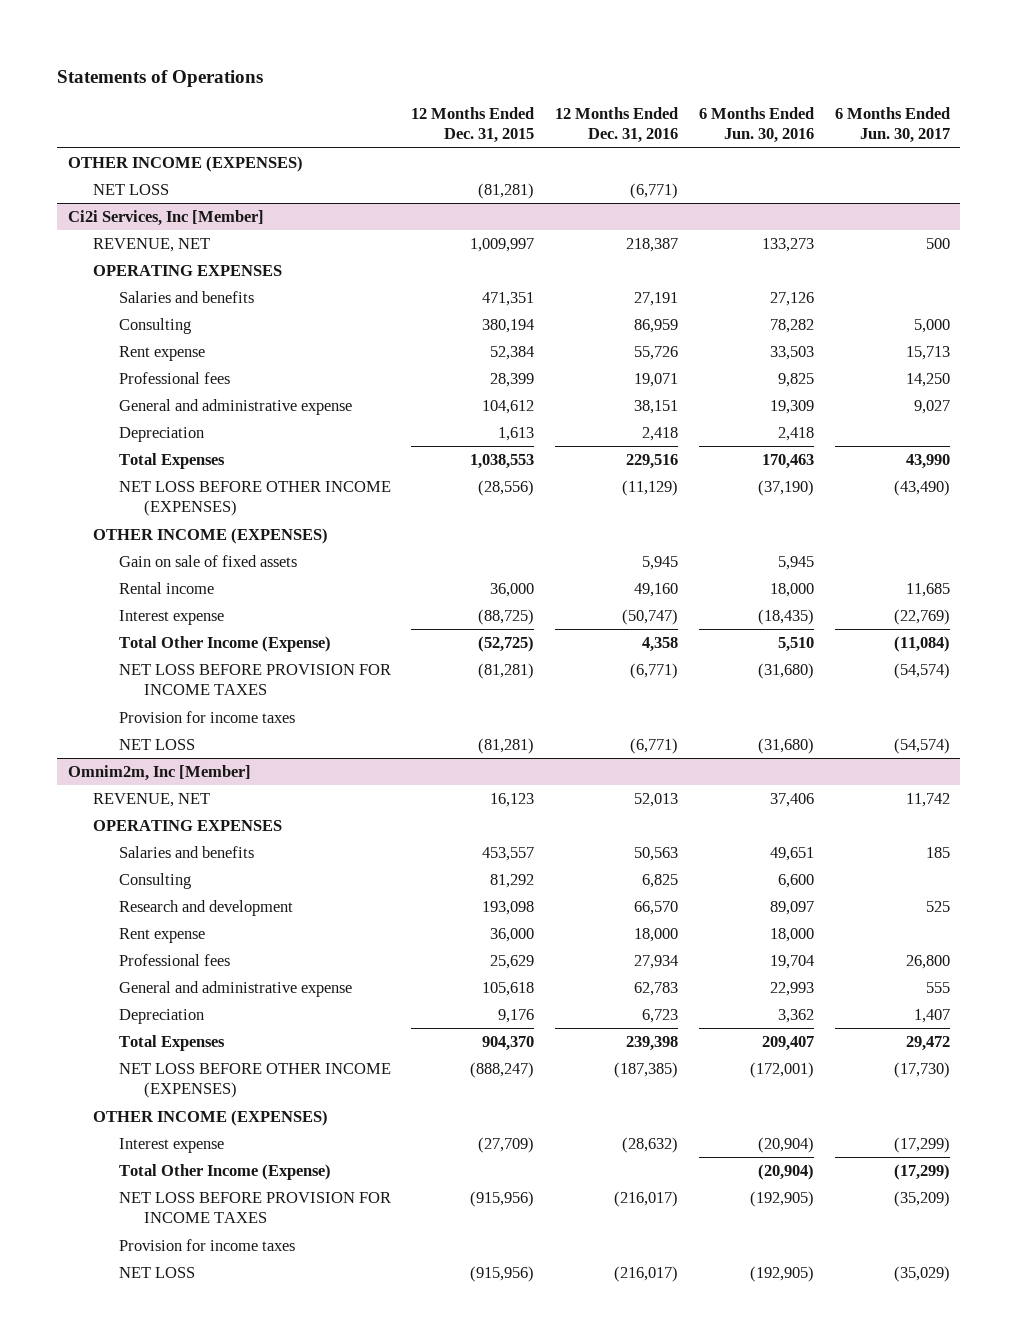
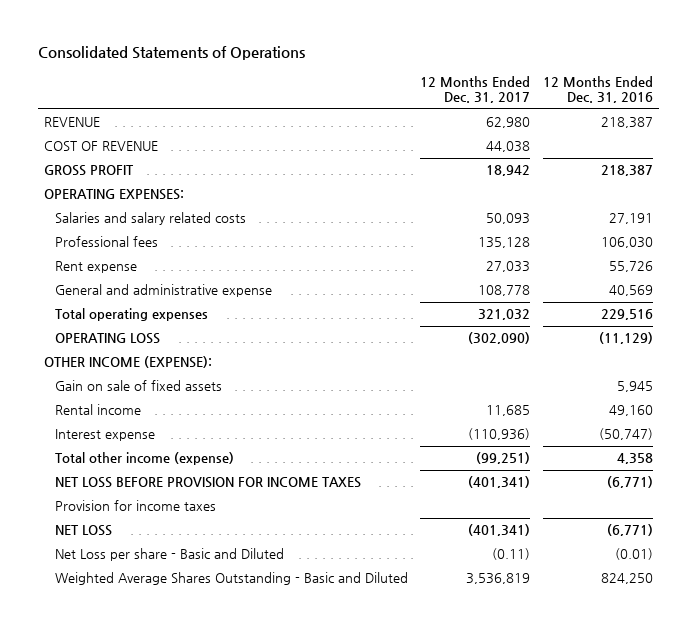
- Statements of Operations
+ Consolidated Statements of Operations
- | 12 Months Ended Dec. 31, 2015 | 12 Months Ended Dec. 31, 2016 | 6 Months Ended Jun. 30, 2016 | 6 Months Ended Jun. 30, 2017
+ | 12 Months Ended Dec. 31, 2017 | 12 Months Ended Dec. 31, 2016
- OTHER INCOME (EXPENSES)
- NET LOSS | (81,281) | (6,771) | |
- Ci2i Services, Inc [Member]
- REVENUE, NET | 1,009,997 | 218,387 | 133,273 | 500
- OPERATING EXPENSES
- Salaries and benefits | 471,351 | 27,191 | 27,126 |
- Consulting | 380,194 | 86,959 | 78,282 | 5,000
+ REVENUE | 62,980 | 218,387
+ COST OF REVENUE | 44,038 |
+ GROSS PROFIT | 18,942 | 218,387
+ OPERATING EXPENSES:
+ Salaries and salary related costs | 50,093 | 27,191
+ Professional fees | 135,128 | 106,030
- Professional fees | 28,399 | 19,071 | 9,825 | 14,250
- General and administrative expense | 104,612 | 38,151 | 19,309 | 9,027
- Depreciation | 1,613 | 2,418 | 2,418 |
- Total Expenses | 1,038,553 | 229,516 | 170,463 | 43,990
- NET LOSS BEFORE OTHER INCOME (EXPENSES) | (28,556) | (11,129) | (37,190) | (43,490)
- OTHER INCOME (EXPENSES)
+ General and administrative expense | 108,778 | 40,569
+ Total operating expenses | 321,032 | 229,516
+ OPERATING LOSS | (302,090) | (11,129)
+ OTHER INCOME (EXPENSE):
- Total Other Income (Expense) | (52,725) | 4,358 | 5,510 | (11,084)
+ Total other income (expense) | (99,251) | 4,358
- Omnim2m, Inc [Member]
- REVENUE, NET | 16,123 | 52,013 | 37,406 | 11,742
- OPERATING EXPENSES
- Salaries and benefits | 453,557 | 50,563 | 49,651 | 185
- Consulting | 81,292 | 6,825 | 6,600 |
- Research and development | 193,098 | 66,570 | 89,097 | 525
- Rent expense | 36,000 | 18,000 | 18,000 |
- Professional fees | 25,629 | 27,934 | 19,704 | 26,800
- General and administrative expense | 105,618 | 62,783 | 22,993 | 555
- Depreciation | 9,176 | 6,723 | 3,362 | 1,407
- Total Expenses | 904,370 | 239,398 | 209,407 | 29,472
- NET LOSS BEFORE OTHER INCOME (EXPENSES) | (888,247) | (187,385) | (172,001) | (17,730)
- OTHER INCOME (EXPENSES)
- Interest expense | (27,709) | (28,632) | (20,904) | (17,299)
- Total Other Income (Expense) | | | (20,904) | (17,299)
- NET LOSS BEFORE PROVISION FOR INCOME TAXES | (915,956) | (216,017) | (192,905) | (35,209)
- Provision for income taxes
- NET LOSS | (915,956) | (216,017) | (192,905) | (35,029)
+ Net Loss per share - Basic and Diluted | (0.11) | (0.01)
+ Weighted Average Shares Outstanding - Basic and Diluted | 3,536,819 | 824,250

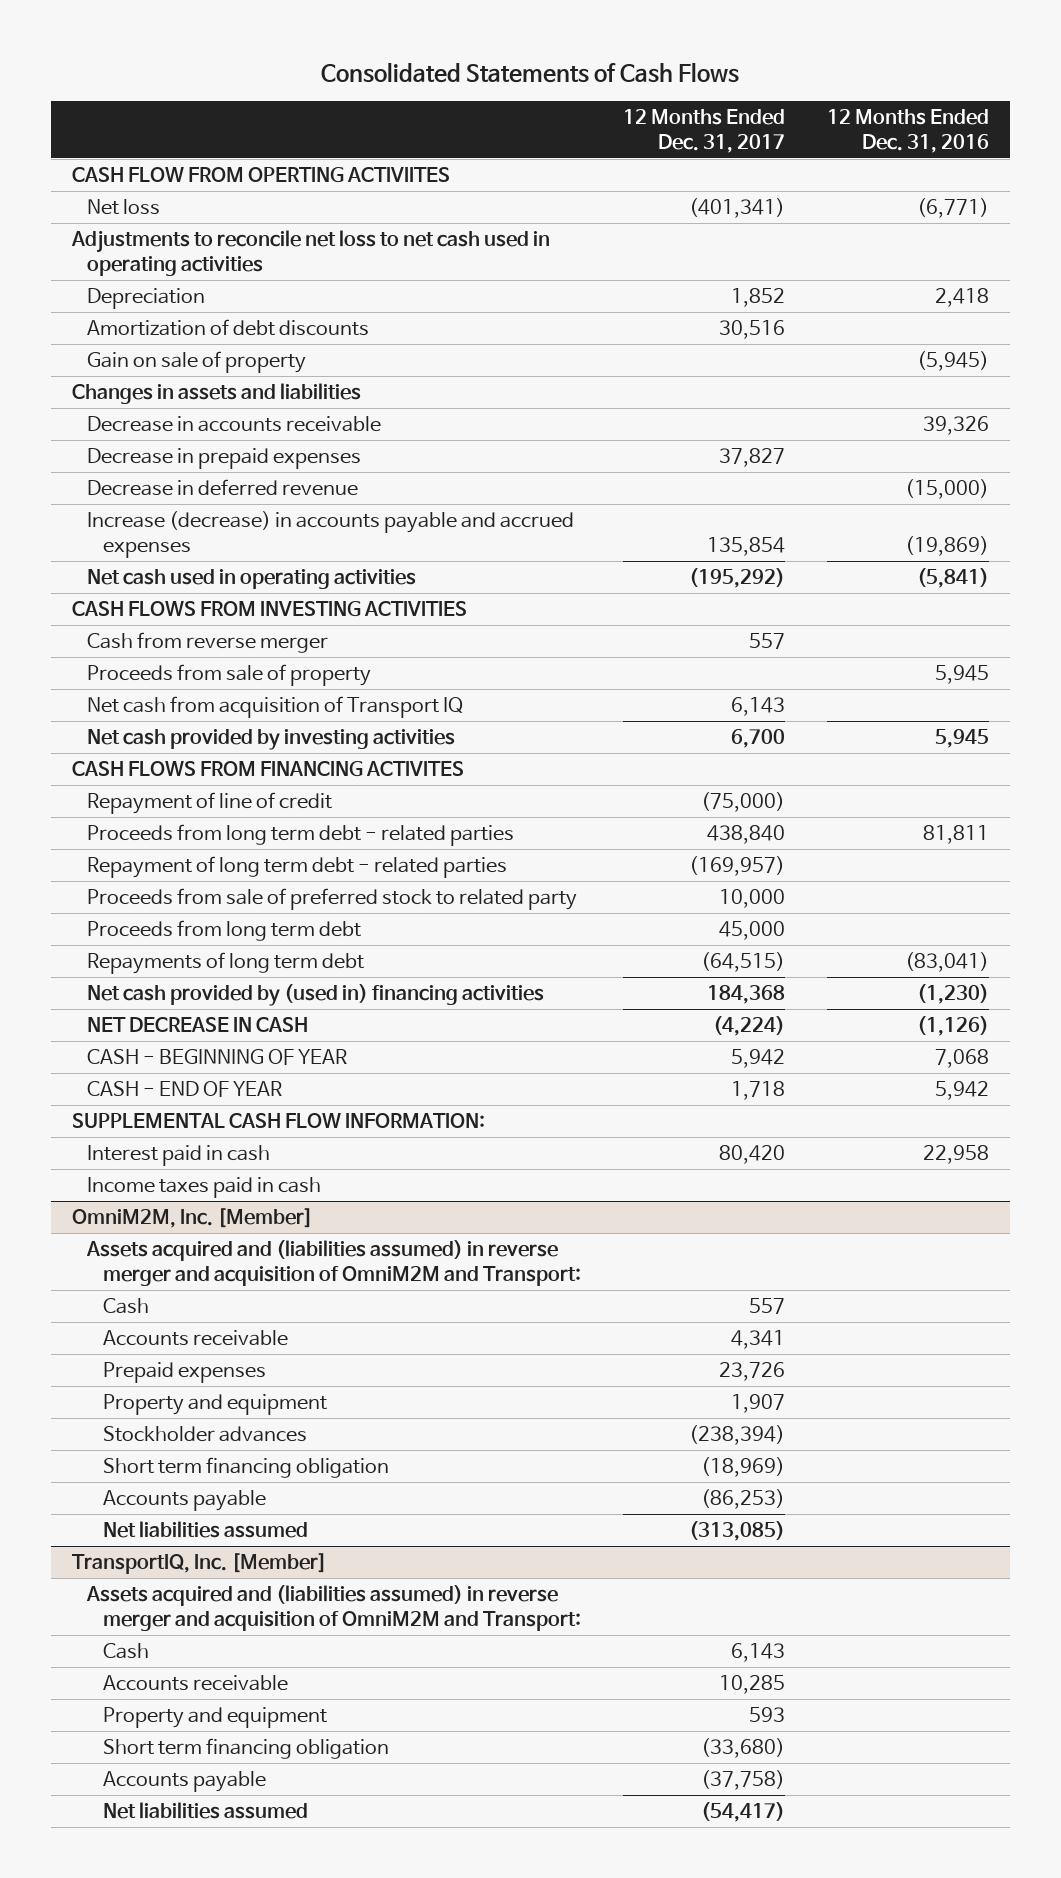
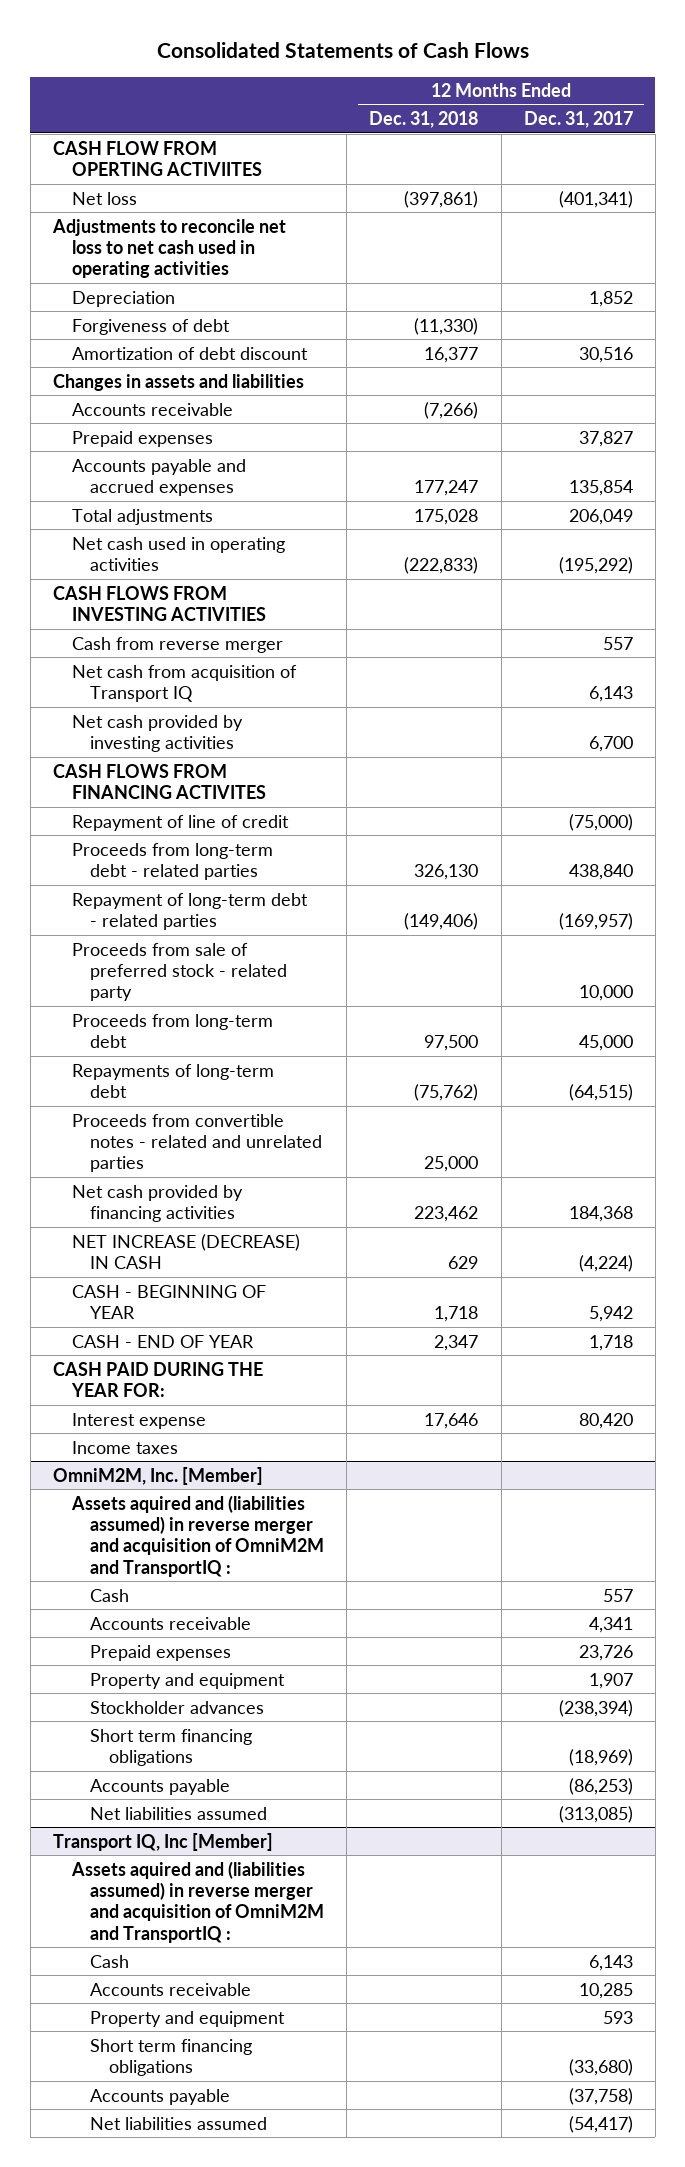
- | 12 Months Ended Dec. 31, 2017 | 12 Months Ended Dec. 31, 2016
+ | 12 Months Ended Dec. 31, 2018 | 12 Months Ended Dec. 31, 2017
- Amortization of debt discounts | 30,516 |
- Gain on sale of property | | (5,945)
+ Forgiveness of debt | (11,330) |
+ Amortization of debt discount | 16,377 | 30,516
- Decrease in accounts receivable | | 39,326
- Decrease in prepaid expenses | 37,827 |
- Decrease in deferred revenue | | (15,000)
- Increase (decrease) in accounts payable and accrued expenses | 135,854 | (19,869)
+ Accounts receivable | (7,266) |
+ Prepaid expenses | | 37,827
+ Accounts payable and accrued expenses | 177,247 | 135,854
+ Total adjustments | 175,028 | 206,049
- Proceeds from sale of property | | 5,945
- Proceeds from long term debt - related parties | 438,840 | 81,811
- Repayment of long term debt - related parties | (169,957) |
- Proceeds from sale of preferred stock to related party | 10,000 |
- Proceeds from long term debt | 45,000 |
- Repayments of long term debt | (64,515) | (83,041)
- Net cash provided by (used in) financing activities | 184,368 | (1,230)
- NET DECREASE IN CASH | (4,224) | (1,126)
+ Proceeds from long-term debt - related parties | 326,130 | 438,840
+ Repayment of long-term debt - related parties | (149,406) | (169,957)
+ Proceeds from sale of preferred stock - related party | | 10,000
+ Proceeds from long-term debt | 97,500 | 45,000
+ Repayments of long-term debt | (75,762) | (64,515)
+ Proceeds from convertible notes - related and unrelated parties | 25,000 |
+ Net cash provided by financing activities | 223,462 | 184,368
+ NET INCREASE (DECREASE) IN CASH | 629 | (4,224)
- SUPPLEMENTAL CASH FLOW INFORMATION:
- Interest paid in cash | 80,420 | 22,958
- Income taxes paid in cash
+ CASH PAID DURING THE YEAR FOR:
+ Interest expense | 17,646 | 80,420
+ Income taxes
@ OmniM2M, Inc. [Member]
- Assets acquired and (liabilities assumed) in reverse merger and acquisition of OmniM2M and Transport:
+ Assets aquired and (liabilities assumed) in reverse merger and acquisition of OmniM2M and TransportIQ :
- Short term financing obligation | (18,969) |
+ Short term financing obligations | | (18,969)
- TransportIQ, Inc. [Member]
- Assets acquired and (liabilities assumed) in reverse merger and acquisition of OmniM2M and Transport:
+ Transport IQ, Inc [Member]
+ Assets aquired and (liabilities assumed) in reverse merger and acquisition of OmniM2M and TransportIQ :
- Short term financing obligation | (33,680) |
+ Short term financing obligations | | (33,680)

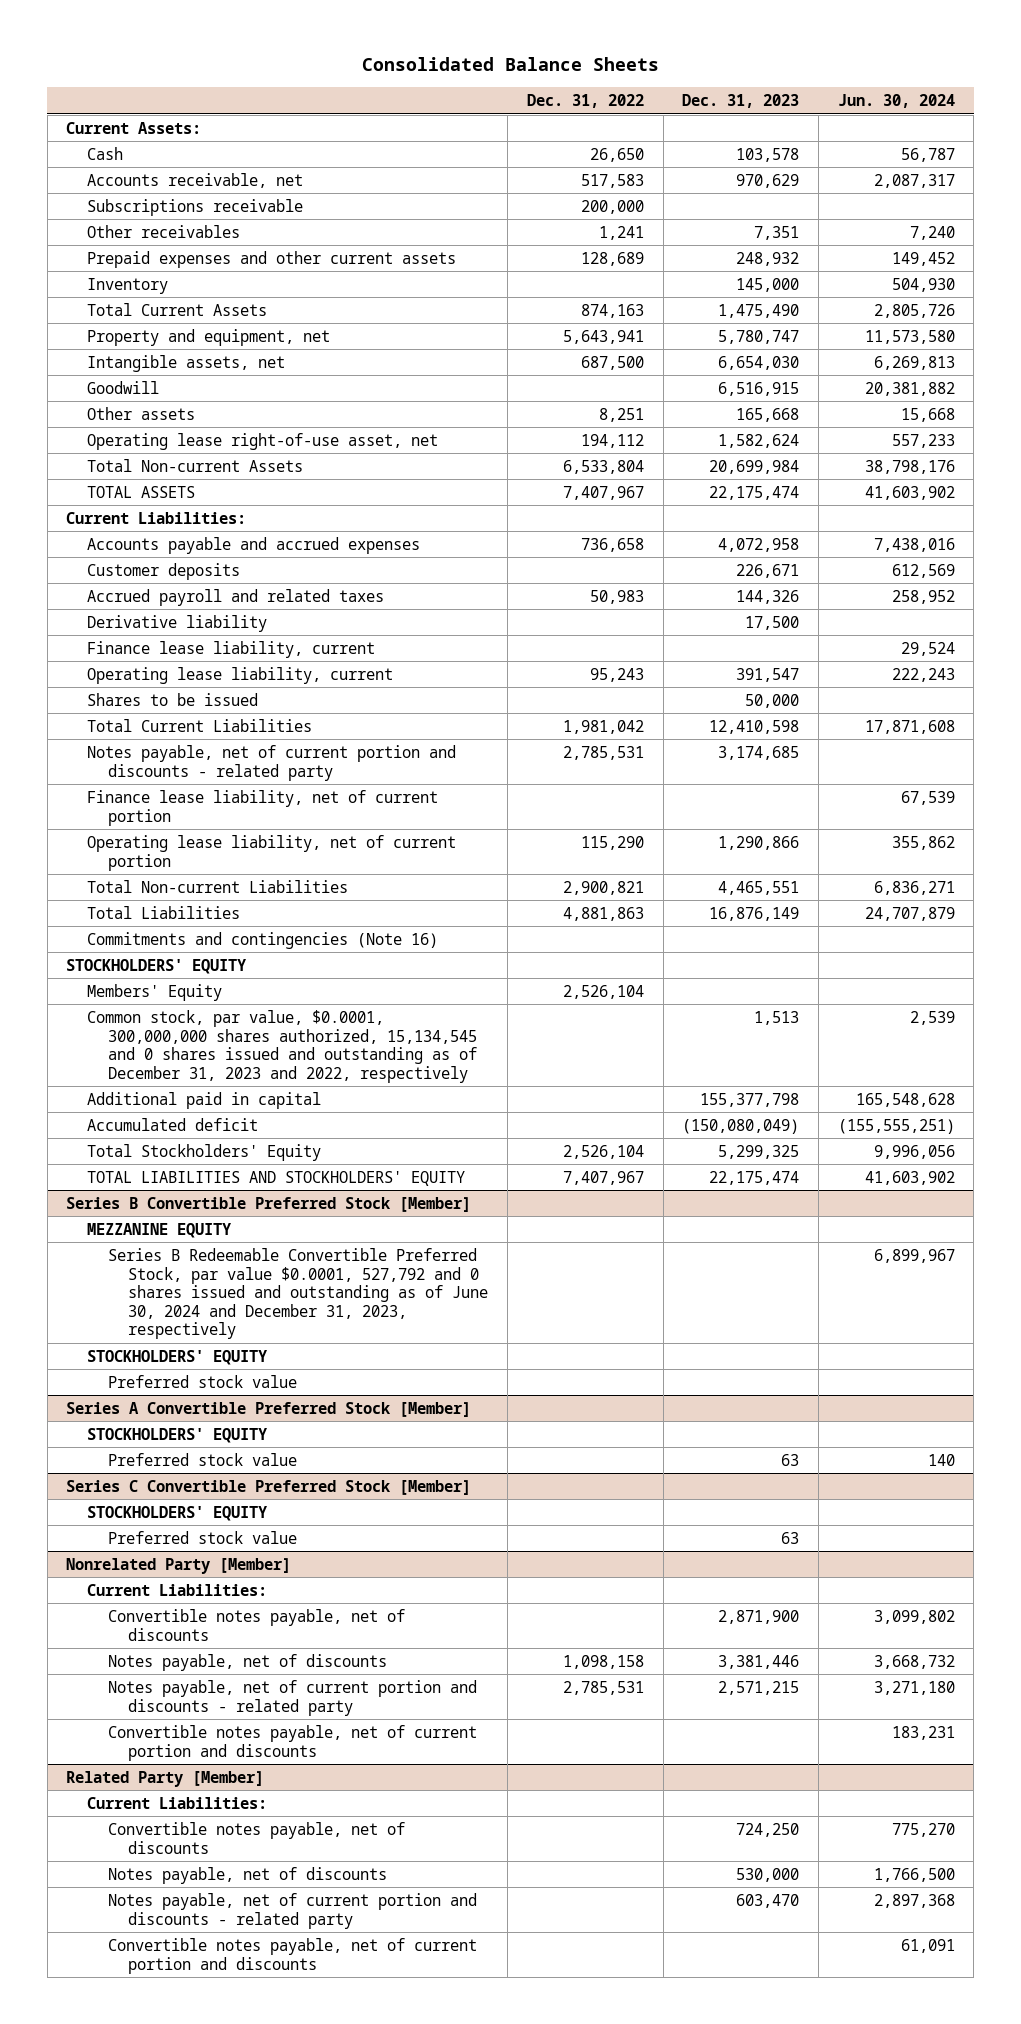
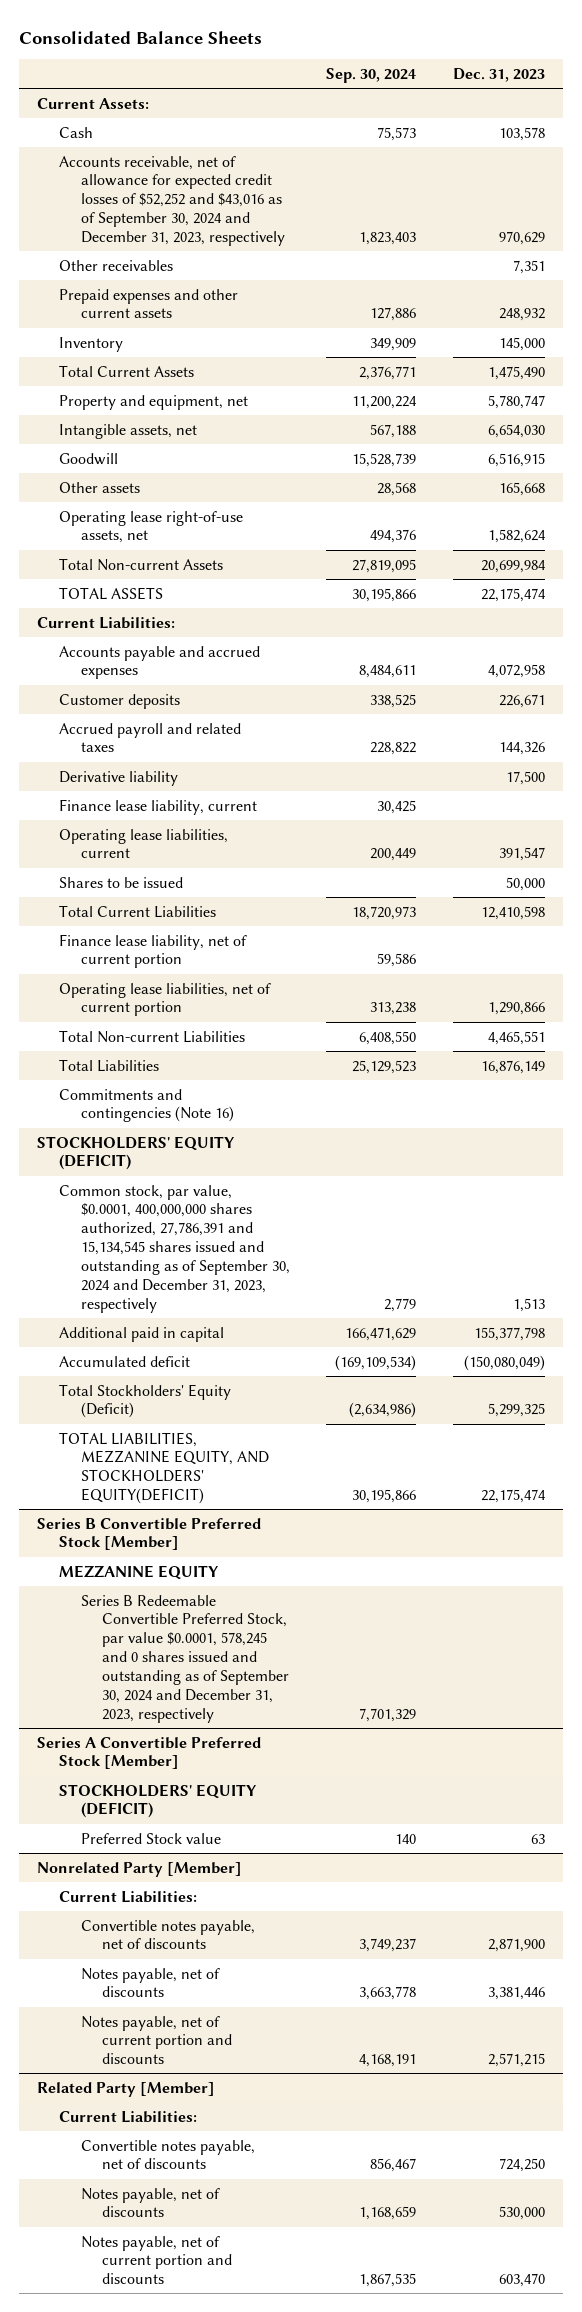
- | Dec. 31, 2022 | Dec. 31, 2023 | Jun. 30, 2024
+ | Sep. 30, 2024 | Dec. 31, 2023
- Accounts receivable, net | 517,583 | 970,629 | 2,087,317
- Subscriptions receivable | 200,000 | |
+ Accounts receivable, net of allowance for expected credit losses of $52,252 and $43,016 as of September 30, 2024 and December 31, 2023, respectively | 1,823,403 | 970,629
- Operating lease right-of-use asset, net | 194,112 | 1,582,624 | 557,233
+ Operating lease right-of-use assets, net | 494,376 | 1,582,624
- Operating lease liability, current | 95,243 | 391,547 | 222,243
+ Operating lease liabilities, current | 200,449 | 391,547
- Notes payable, net of current portion and discounts - related party | 2,785,531 | 3,174,685 |
- Operating lease liability, net of current portion | 115,290 | 1,290,866 | 355,862
+ Operating lease liabilities, net of current portion | 313,238 | 1,290,866
- STOCKHOLDERS' EQUITY
- Members' Equity | 2,526,104 | |
- Common stock, par value, $0.0001, 300,000,000 shares authorized, 15,134,545 and 0 shares issued and outstanding as of December 31, 2023 and 2022, respectively | | 1,513 | 2,539
+ STOCKHOLDERS' EQUITY (DEFICIT)
+ Common stock, par value, $0.0001, 400,000,000 shares authorized, 27,786,391 and 15,134,545 shares issued and outstanding as of September 30, 2024 and December 31, 2023, respectively | 2,779 | 1,513
- Total Stockholders' Equity | 2,526,104 | 5,299,325 | 9,996,056
- TOTAL LIABILITIES AND STOCKHOLDERS' EQUITY | 7,407,967 | 22,175,474 | 41,603,902
+ Total Stockholders' Equity (Deficit) | (2,634,986) | 5,299,325
+ TOTAL LIABILITIES, MEZZANINE EQUITY, AND STOCKHOLDERS' EQUITY(DEFICIT) | 30,195,866 | 22,175,474
@ Series B Convertible Preferred Stock [Member]
- Series B Redeemable Convertible Preferred Stock, par value $0.0001, 527,792 and 0 shares issued and outstanding as of June 30, 2024 and December 31, 2023, respectively | | | 6,899,967
- STOCKHOLDERS' EQUITY
- Preferred stock value
+ Series B Redeemable Convertible Preferred Stock, par value $0.0001, 578,245 and 0 shares issued and outstanding as of September 30, 2024 and December 31, 2023, respectively | 7,701,329 |
@ Series A Convertible Preferred Stock [Member]
- STOCKHOLDERS' EQUITY
- Preferred stock value | | 63 | 140
- Series C Convertible Preferred Stock [Member]
- STOCKHOLDERS' EQUITY
- Preferred stock value | | 63 |
@ Series A Convertible Preferred Stock [Member]
+ STOCKHOLDERS' EQUITY (DEFICIT)
+ Preferred Stock value | 140 | 63
@ Nonrelated Party [Member]
- Notes payable, net of current portion and discounts - related party | 2,785,531 | 2,571,215 | 3,271,180
- Convertible notes payable, net of current portion and discounts | | | 183,231
+ Notes payable, net of current portion and discounts | 4,168,191 | 2,571,215
@ Related Party [Member]
- Notes payable, net of current portion and discounts - related party | | 603,470 | 2,897,368
- Convertible notes payable, net of current portion and discounts | | | 61,091
+ Notes payable, net of current portion and discounts | 1,867,535 | 603,470

